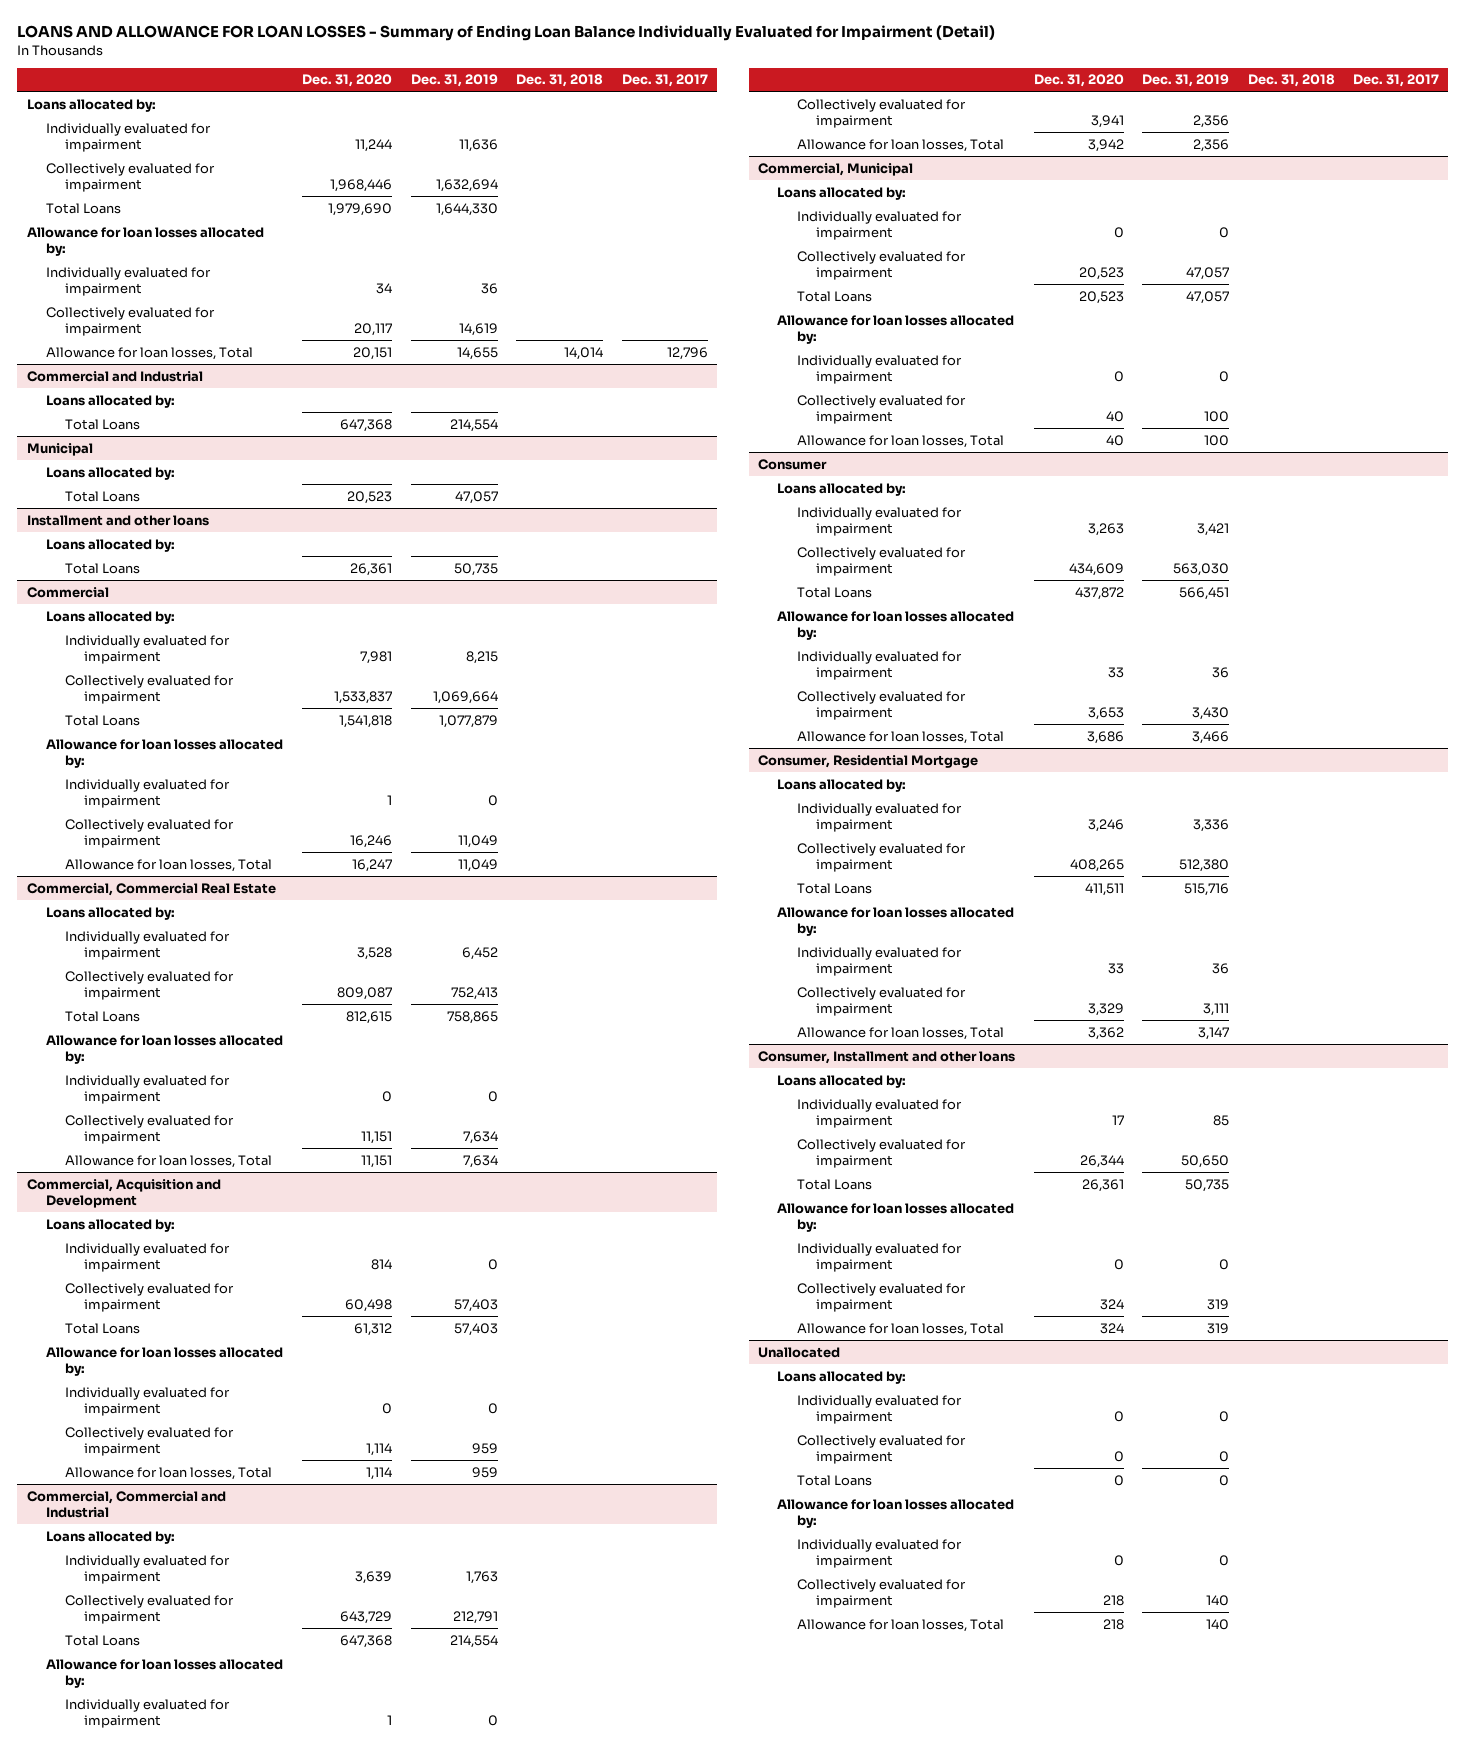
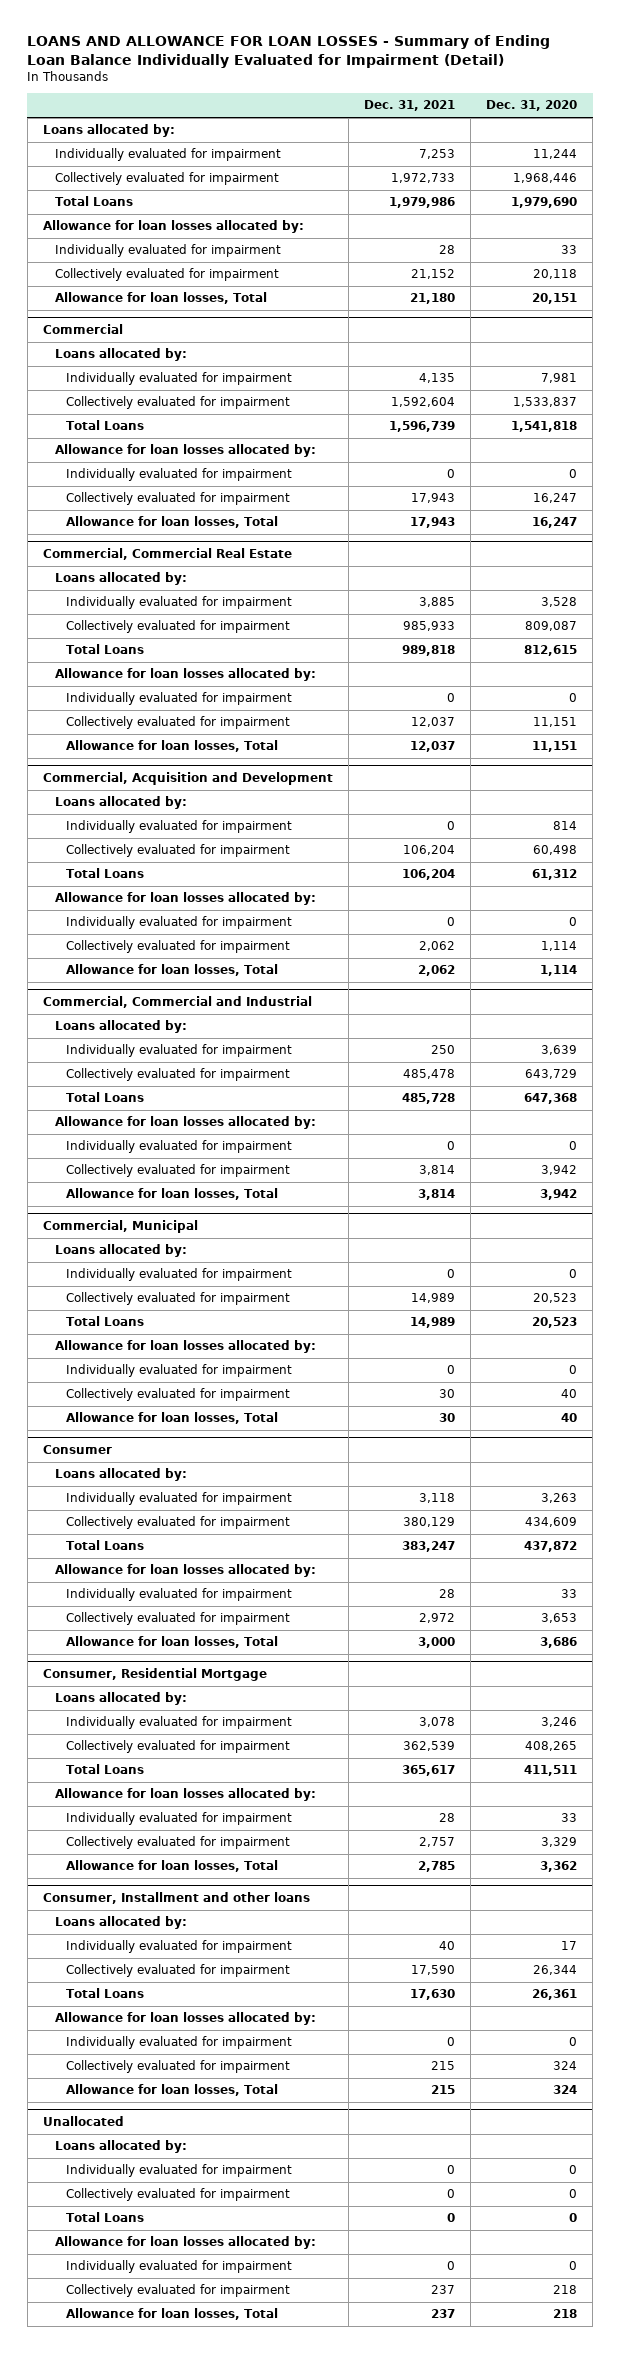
- | Dec. 31, 2020 | Dec. 31, 2019 | Dec. 31, 2018 | Dec. 31, 2017
+ | Dec. 31, 2021 | Dec. 31, 2020
- Individually evaluated for impairment | 34 | 36 | |
- Collectively evaluated for impairment | 20,117 | 14,619 | |
+ Individually evaluated for impairment | 28 | 33
+ Collectively evaluated for impairment | 21,152 | 20,118
- Commercial and Industrial
- Loans allocated by:
- Total Loans | 647,368 | 214,554 | |
- Municipal
- Loans allocated by:
- Total Loans | 20,523 | 47,057 | |
- Installment and other loans
- Loans allocated by:
- Total Loans | 26,361 | 50,735 | |
@ Commercial
- Individually evaluated for impairment | 1 | 0 | |
- Collectively evaluated for impairment | 16,246 | 11,049 | |
+ Individually evaluated for impairment | 0 | 0
+ Collectively evaluated for impairment | 17,943 | 16,247
@ Commercial, Commercial and Industrial
- Individually evaluated for impairment | 1 | 0 | |
- Collectively evaluated for impairment | 3,941 | 2,356 | |
+ Individually evaluated for impairment | 0 | 0
+ Collectively evaluated for impairment | 3,814 | 3,942

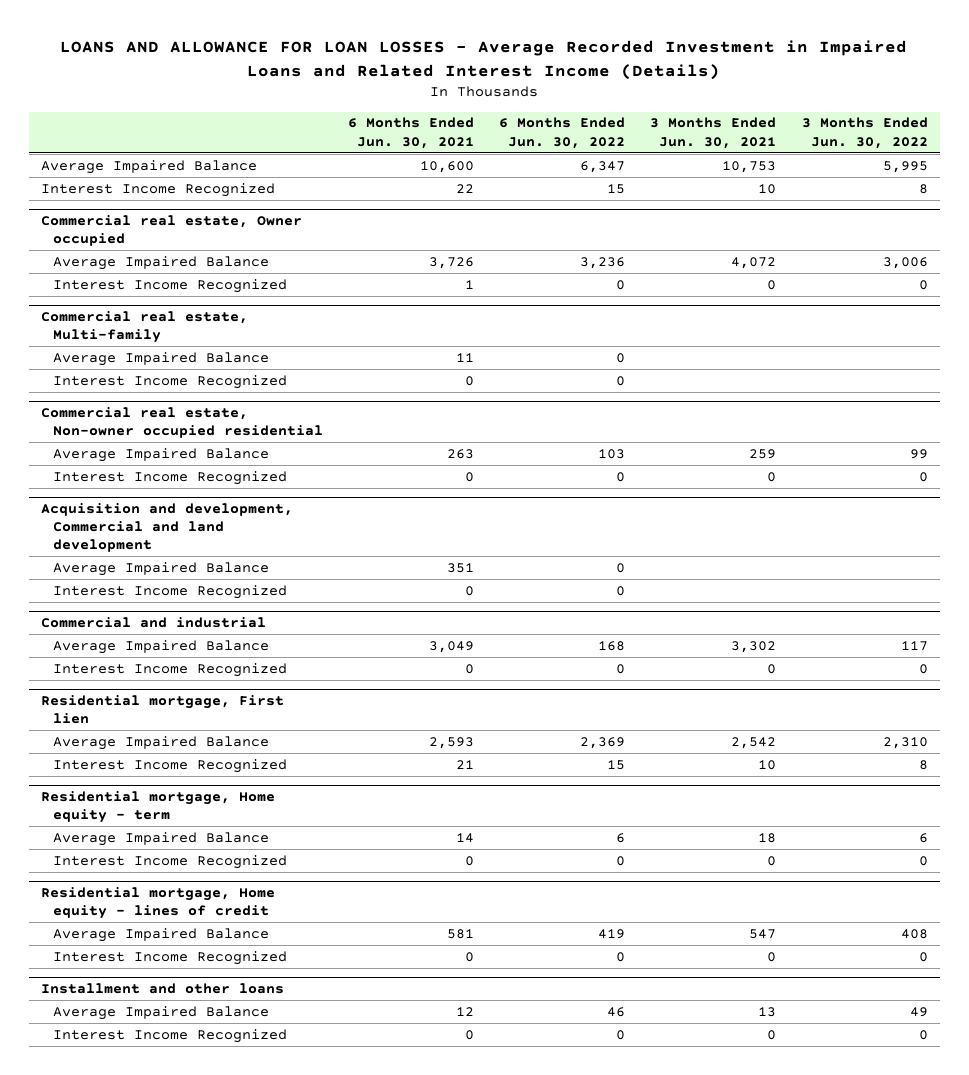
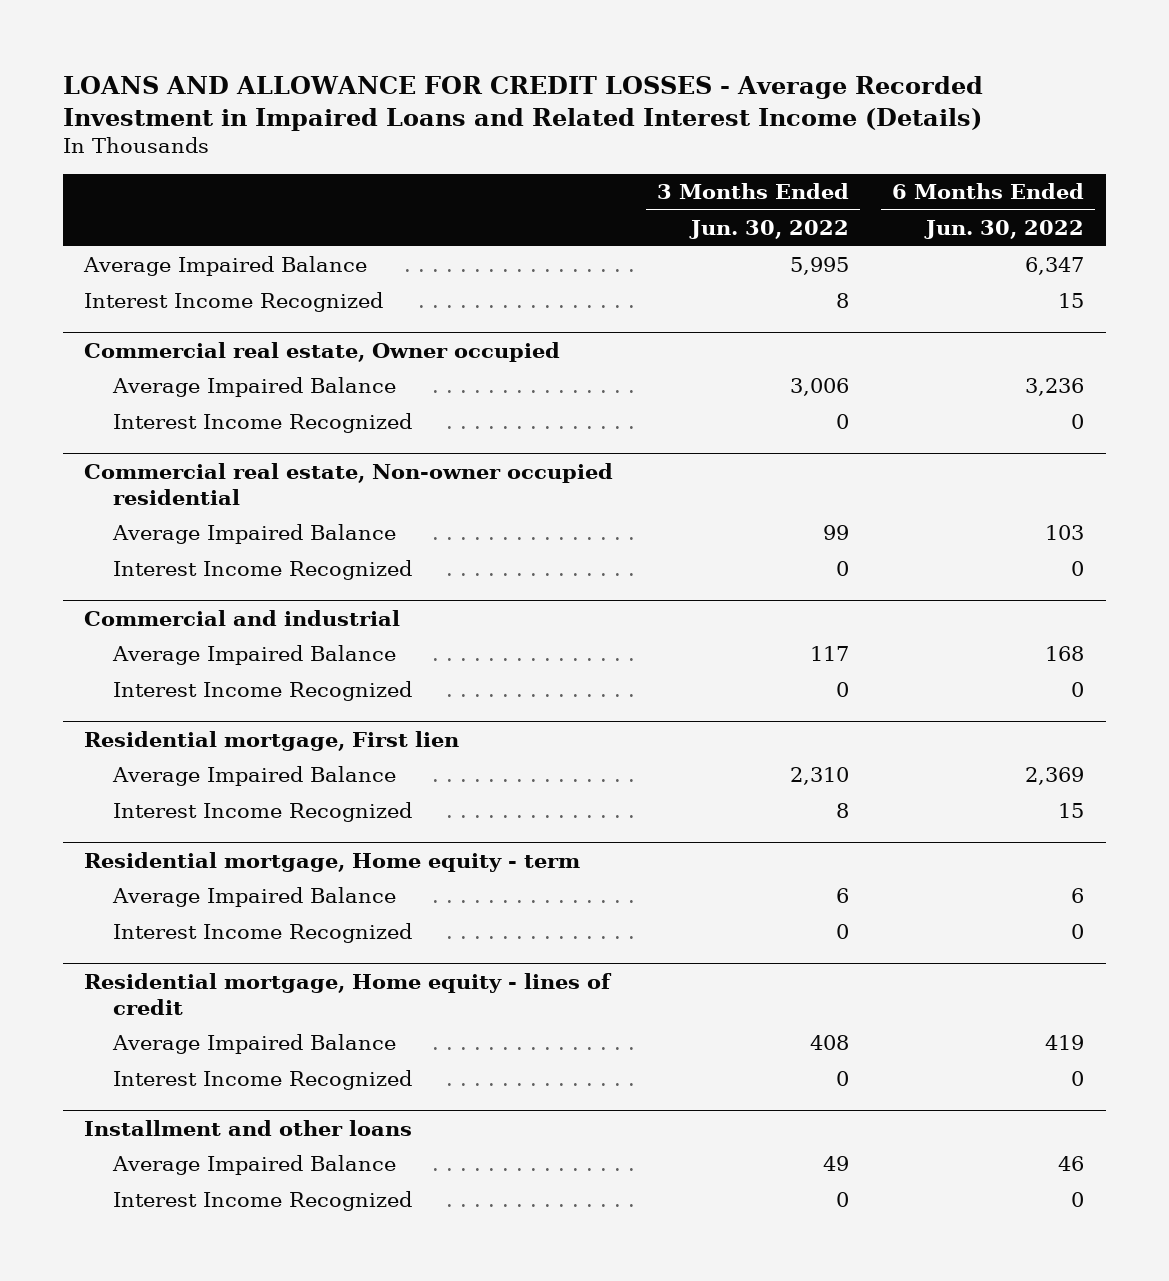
- LOANS AND ALLOWANCE FOR LOAN LOSSES - Average Recorded Investment in Impaired Loans and Related Interest Income (Details)
+ LOANS AND ALLOWANCE FOR CREDIT LOSSES - Average Recorded Investment in Impaired Loans and Related Interest Income (Details)
- | 6 Months Ended Jun. 30, 2021 | 6 Months Ended Jun. 30, 2022 | 3 Months Ended Jun. 30, 2021 | 3 Months Ended Jun. 30, 2022
+ | 3 Months Ended Jun. 30, 2022 | 6 Months Ended Jun. 30, 2022
- Commercial real estate, Multi-family
- Average Impaired Balance | 11 | 0 | |
- Interest Income Recognized | 0 | 0 | |
- Acquisition and development, Commercial and land development
- Average Impaired Balance | 351 | 0 | |
- Interest Income Recognized | 0 | 0 | |

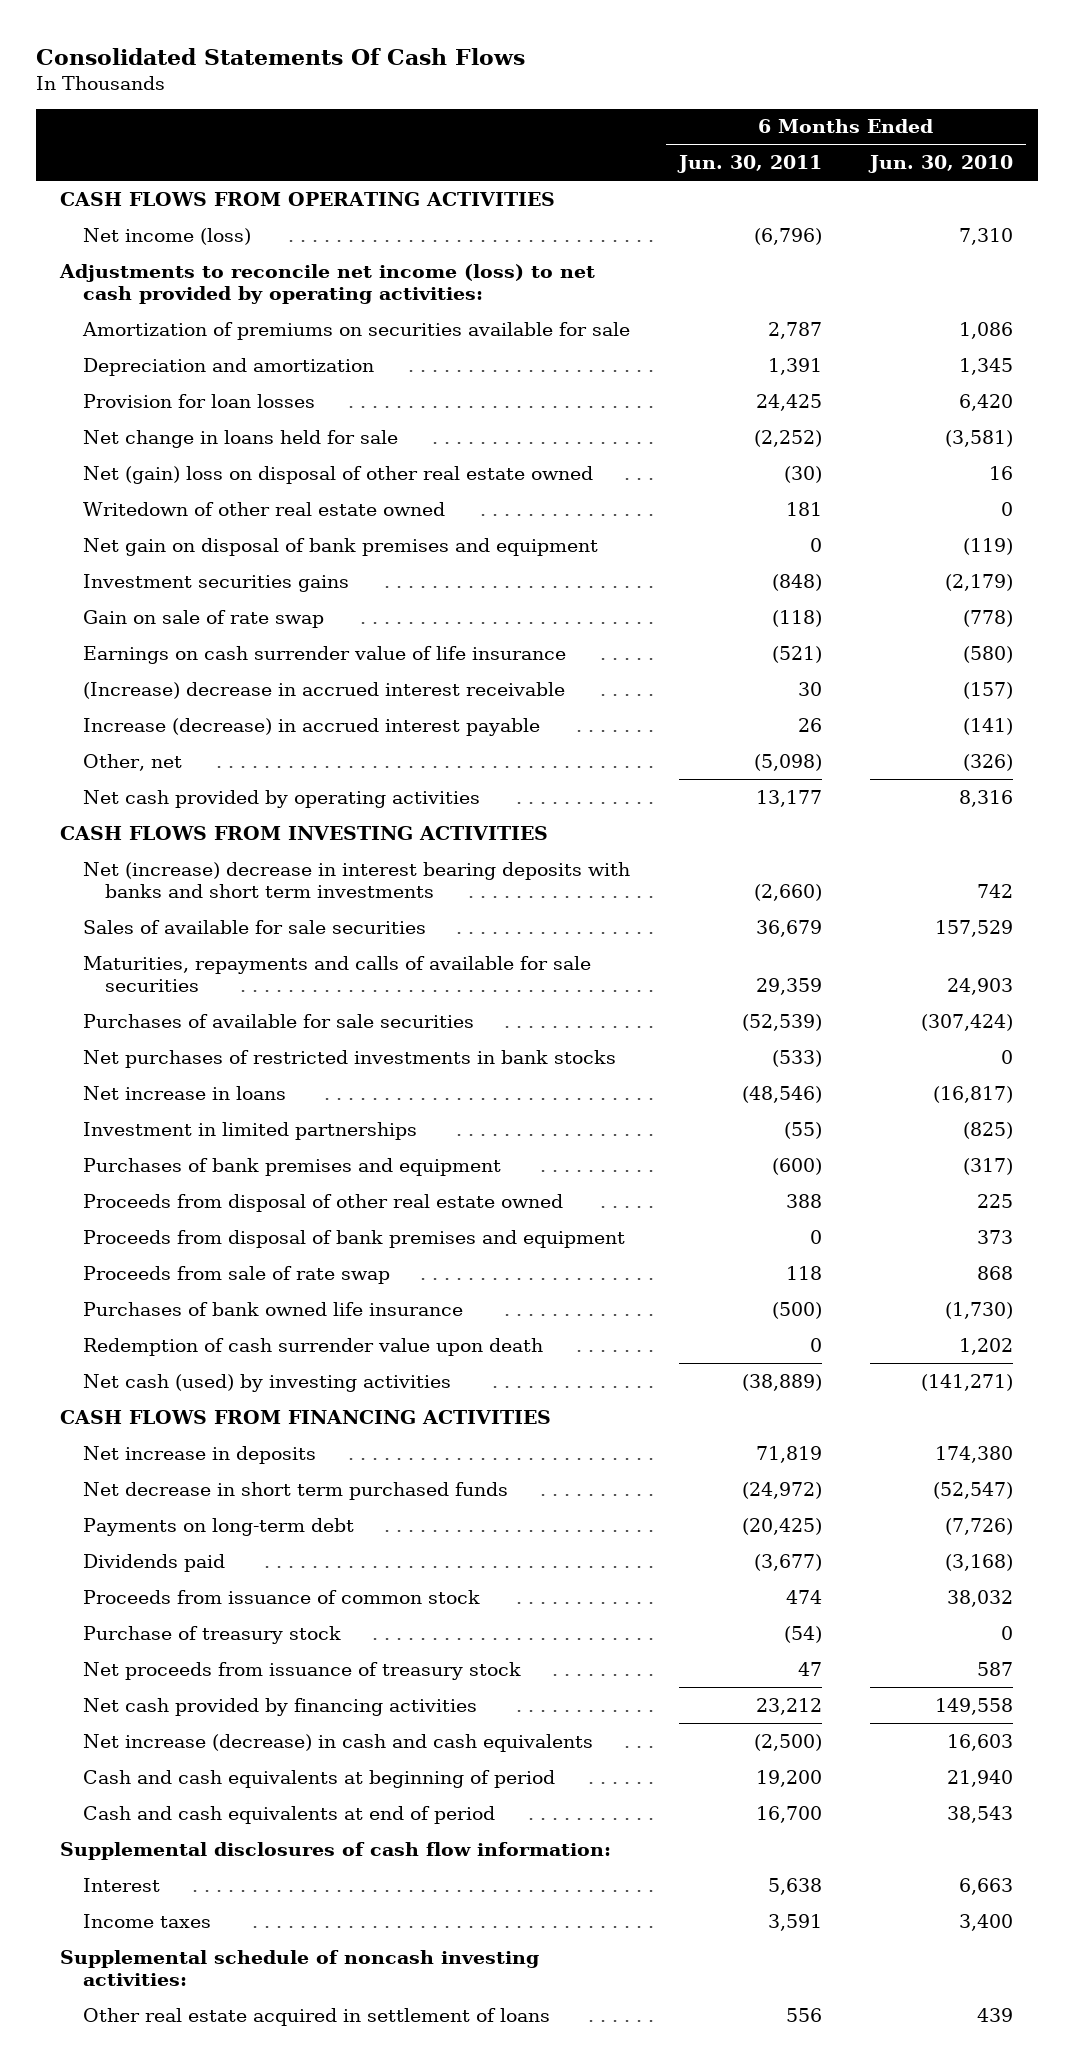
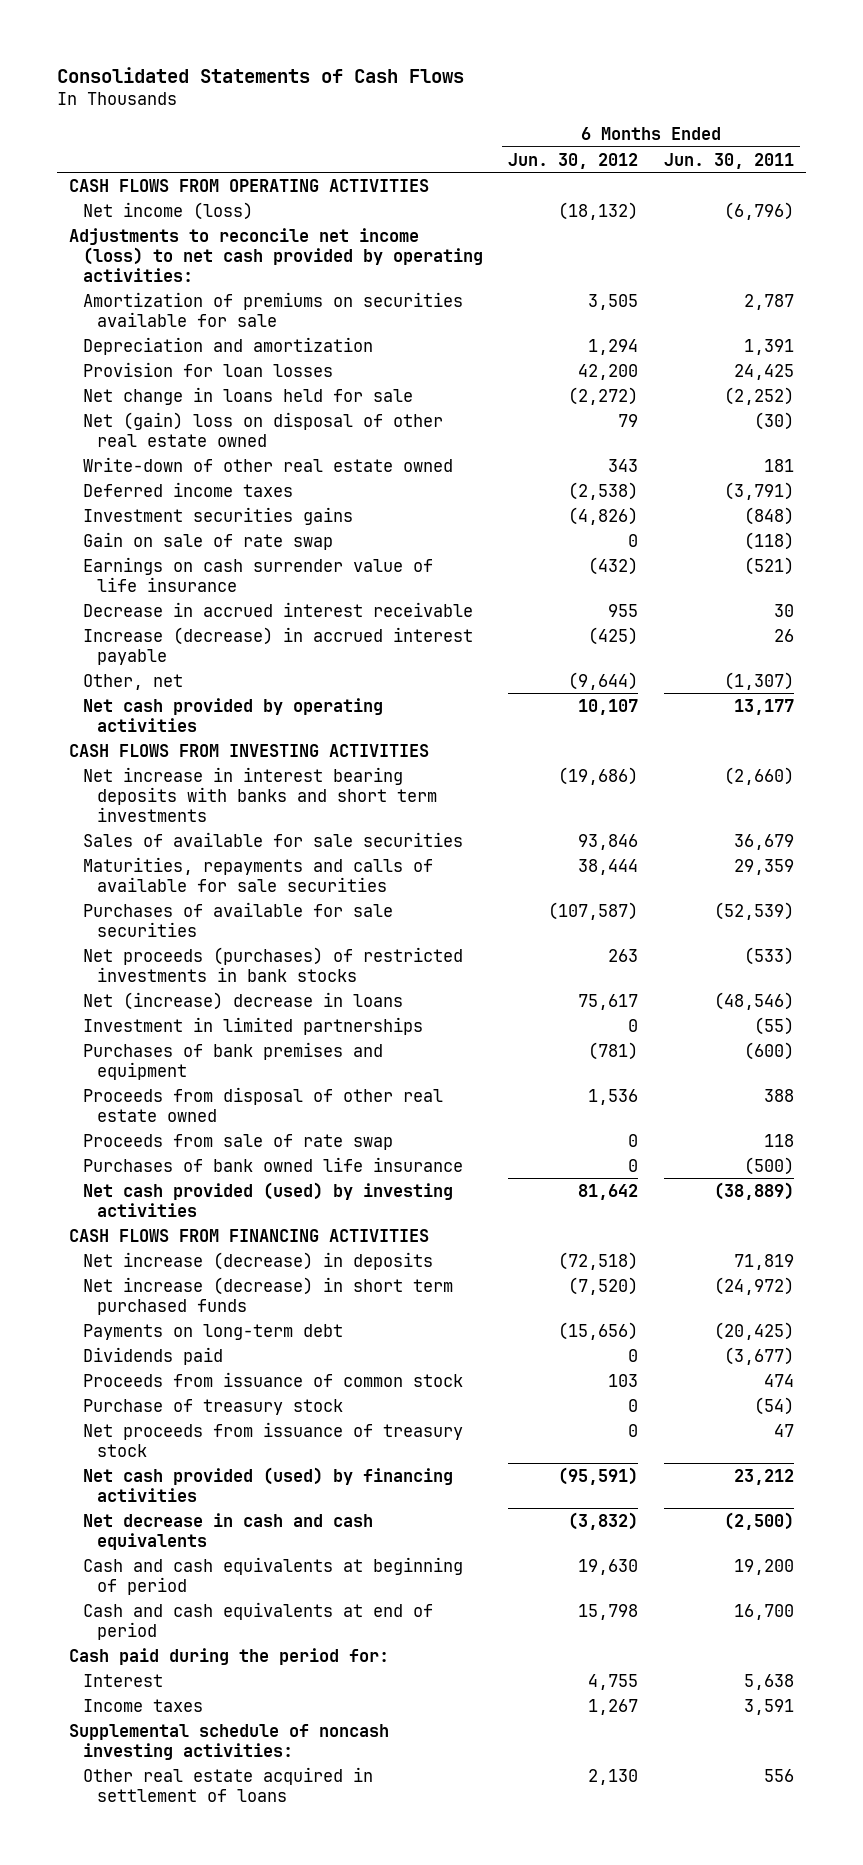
- Consolidated Statements Of Cash Flows
+ Consolidated Statements of Cash Flows
- | 6 Months Ended Jun. 30, 2011 | 6 Months Ended Jun. 30, 2010
+ | 6 Months Ended Jun. 30, 2012 | 6 Months Ended Jun. 30, 2011
- Writedown of other real estate owned | 181 | 0
- Net gain on disposal of bank premises and equipment | 0 | (119)
+ Write-down of other real estate owned | 343 | 181
+ Deferred income taxes | (2,538) | (3,791)
- (Increase) decrease in accrued interest receivable | 30 | (157)
+ Decrease in accrued interest receivable | 955 | 30
- Other, net | (5,098) | (326)
+ Other, net | (9,644) | (1,307)
- Net (increase) decrease in interest bearing deposits with banks and short term investments | (2,660) | 742
+ Net increase in interest bearing deposits with banks and short term investments | (19,686) | (2,660)
- Net purchases of restricted investments in bank stocks | (533) | 0
- Net increase in loans | (48,546) | (16,817)
+ Net proceeds (purchases) of restricted investments in bank stocks | 263 | (533)
+ Net (increase) decrease in loans | 75,617 | (48,546)
- Proceeds from disposal of bank premises and equipment | 0 | 373
- Redemption of cash surrender value upon death | 0 | 1,202
- Net cash (used) by investing activities | (38,889) | (141,271)
+ Net cash provided (used) by investing activities | 81,642 | (38,889)
- Net increase in deposits | 71,819 | 174,380
- Net decrease in short term purchased funds | (24,972) | (52,547)
+ Net increase (decrease) in deposits | (72,518) | 71,819
+ Net increase (decrease) in short term purchased funds | (7,520) | (24,972)
- Net cash provided by financing activities | 23,212 | 149,558
- Net increase (decrease) in cash and cash equivalents | (2,500) | 16,603
+ Net cash provided (used) by financing activities | (95,591) | 23,212
+ Net decrease in cash and cash equivalents | (3,832) | (2,500)
- Supplemental disclosures of cash flow information:
+ Cash paid during the period for:

